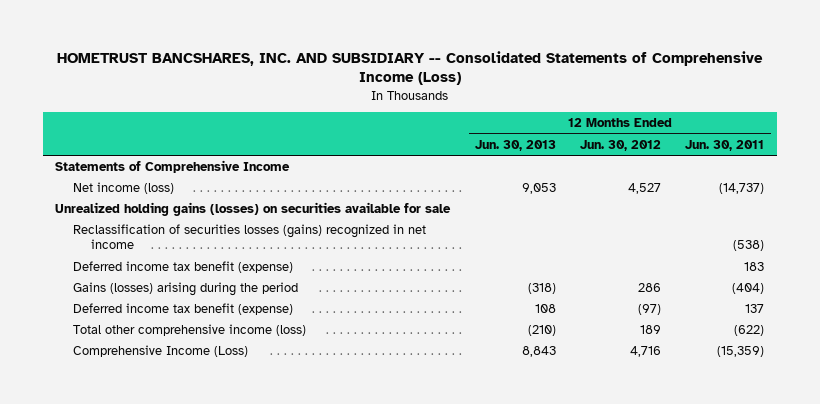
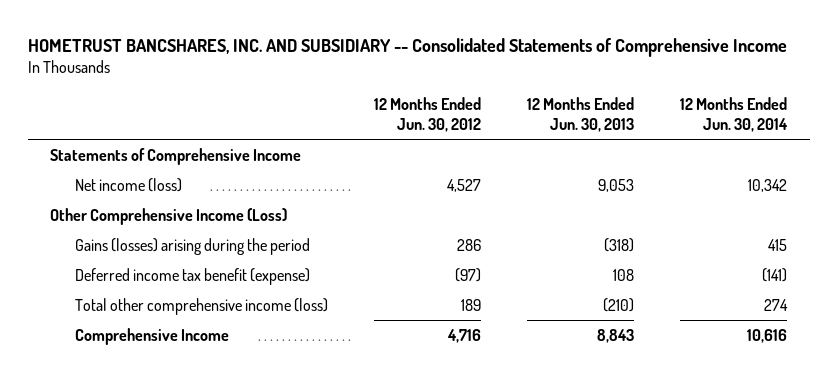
- HOMETRUST BANCSHARES, INC. AND SUBSIDIARY -- Consolidated Statements of Comprehensive Income (Loss)
+ HOMETRUST BANCSHARES, INC. AND SUBSIDIARY -- Consolidated Statements of Comprehensive Income
- | 12 Months Ended Jun. 30, 2013 | 12 Months Ended Jun. 30, 2012 | 12 Months Ended Jun. 30, 2011
+ | 12 Months Ended Jun. 30, 2012 | 12 Months Ended Jun. 30, 2013 | 12 Months Ended Jun. 30, 2014
- Unrealized holding gains (losses) on securities available for sale
- Reclassification of securities losses (gains) recognized in net income | | | (538)
- Deferred income tax benefit (expense) | | | 183
+ Other Comprehensive Income (Loss)
- Comprehensive Income (Loss) | 8,843 | 4,716 | (15,359)
+ Comprehensive Income | 4,716 | 8,843 | 10,616

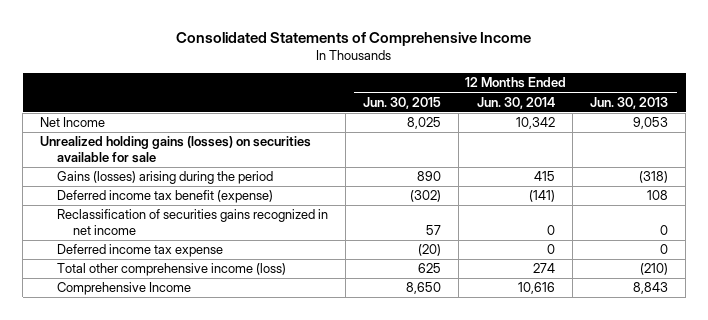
- HOMETRUST BANCSHARES, INC. AND SUBSIDIARY -- Consolidated Statements of Comprehensive Income
+ Consolidated Statements of Comprehensive Income
- | 12 Months Ended Jun. 30, 2012 | 12 Months Ended Jun. 30, 2013 | 12 Months Ended Jun. 30, 2014
+ | 12 Months Ended Jun. 30, 2015 | 12 Months Ended Jun. 30, 2014 | 12 Months Ended Jun. 30, 2013
- Statements of Comprehensive Income
- Net income (loss) | 4,527 | 9,053 | 10,342
- Other Comprehensive Income (Loss)
+ Net Income | 8,025 | 10,342 | 9,053
+ Unrealized holding gains (losses) on securities available for sale
+ Reclassification of securities gains recognized in net income | 57 | 0 | 0
+ Deferred income tax expense | (20) | 0 | 0

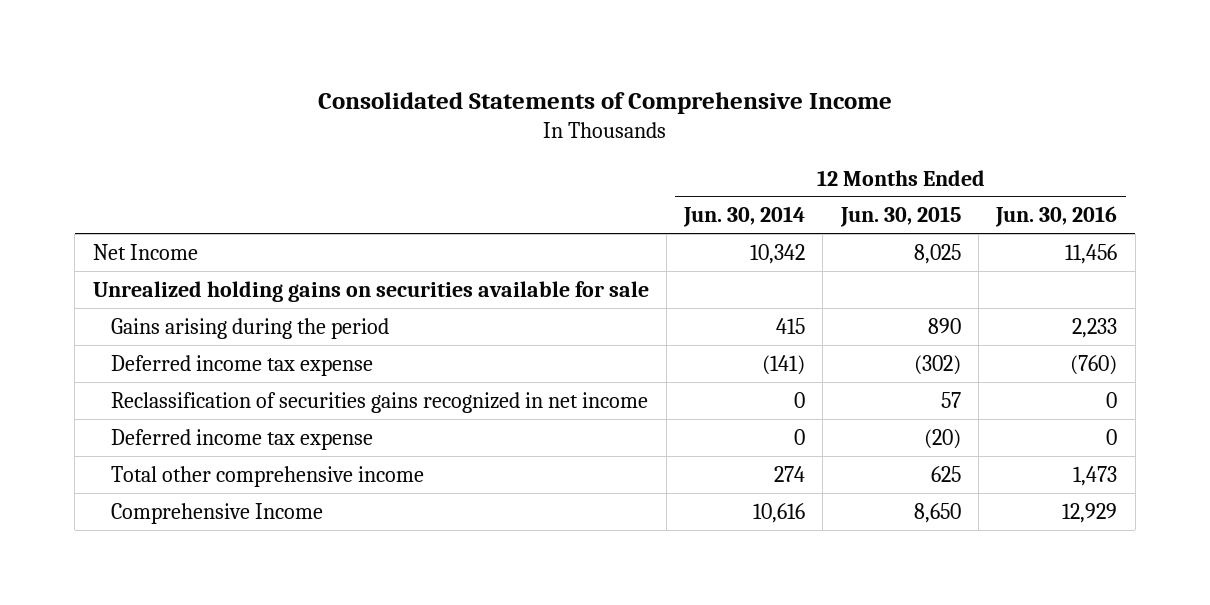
- | 12 Months Ended Jun. 30, 2015 | 12 Months Ended Jun. 30, 2014 | 12 Months Ended Jun. 30, 2013
+ | 12 Months Ended Jun. 30, 2014 | 12 Months Ended Jun. 30, 2015 | 12 Months Ended Jun. 30, 2016
- Unrealized holding gains (losses) on securities available for sale
- Gains (losses) arising during the period | 890 | 415 | (318)
- Deferred income tax benefit (expense) | (302) | (141) | 108
+ Unrealized holding gains on securities available for sale
+ Gains arising during the period | 415 | 890 | 2,233
+ Deferred income tax expense | (141) | (302) | (760)
- Total other comprehensive income (loss) | 625 | 274 | (210)
+ Total other comprehensive income | 274 | 625 | 1,473

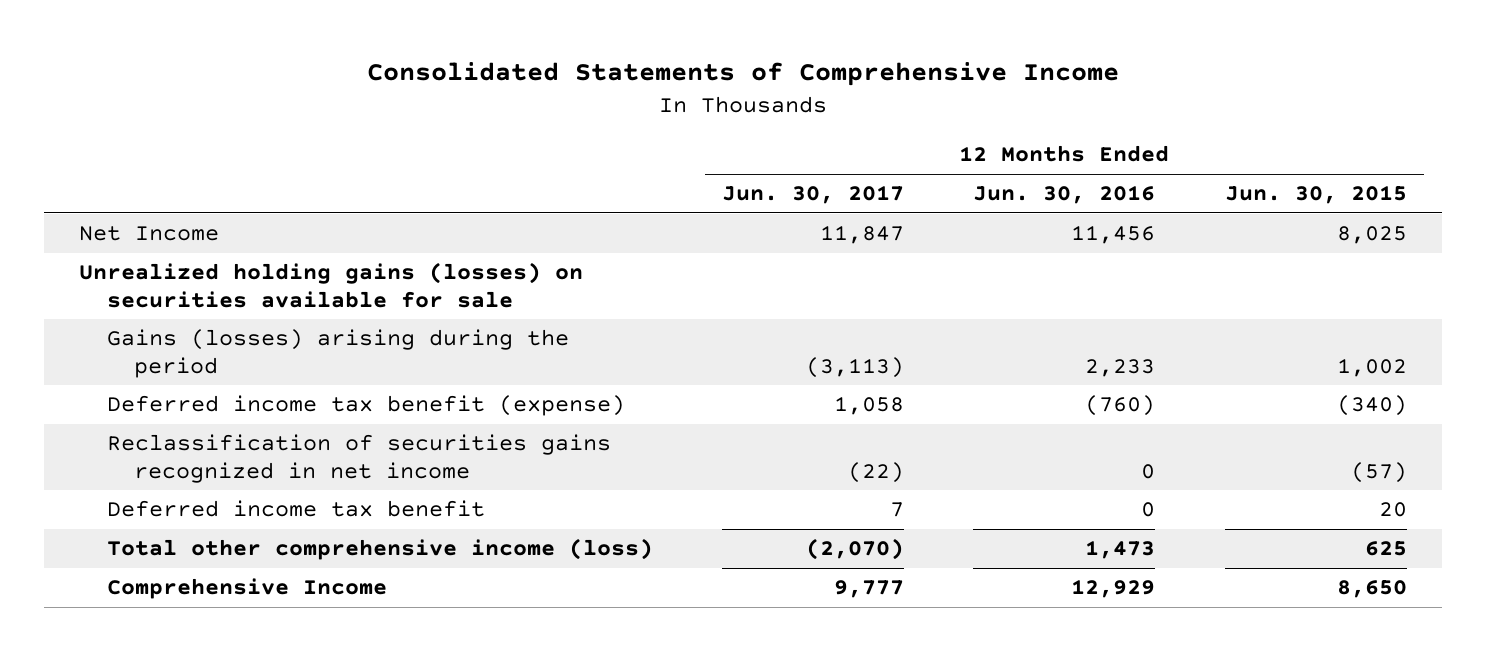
- | 12 Months Ended Jun. 30, 2014 | 12 Months Ended Jun. 30, 2015 | 12 Months Ended Jun. 30, 2016
+ | 12 Months Ended Jun. 30, 2017 | 12 Months Ended Jun. 30, 2016 | 12 Months Ended Jun. 30, 2015
- Unrealized holding gains on securities available for sale
- Gains arising during the period | 415 | 890 | 2,233
- Deferred income tax expense | (141) | (302) | (760)
- Reclassification of securities gains recognized in net income | 0 | 57 | 0
- Deferred income tax expense | 0 | (20) | 0
- Total other comprehensive income | 274 | 625 | 1,473
+ Unrealized holding gains (losses) on securities available for sale
+ Gains (losses) arising during the period | (3,113) | 2,233 | 1,002
+ Deferred income tax benefit (expense) | 1,058 | (760) | (340)
+ Reclassification of securities gains recognized in net income | (22) | 0 | (57)
+ Deferred income tax benefit | 7 | 0 | 20
+ Total other comprehensive income (loss) | (2,070) | 1,473 | 625

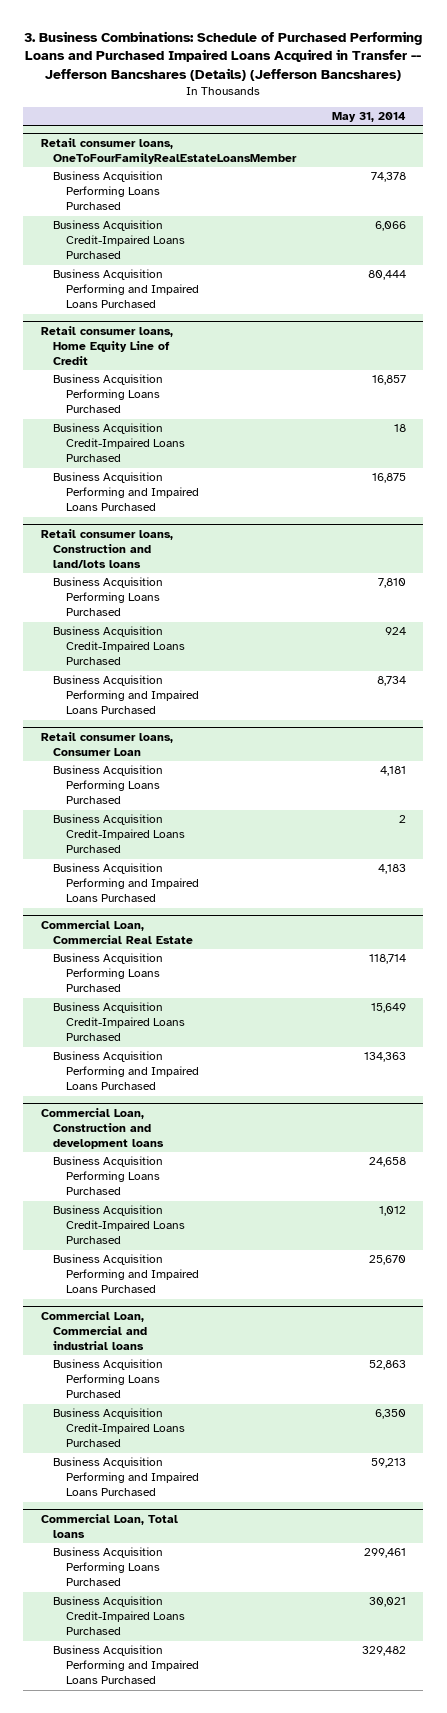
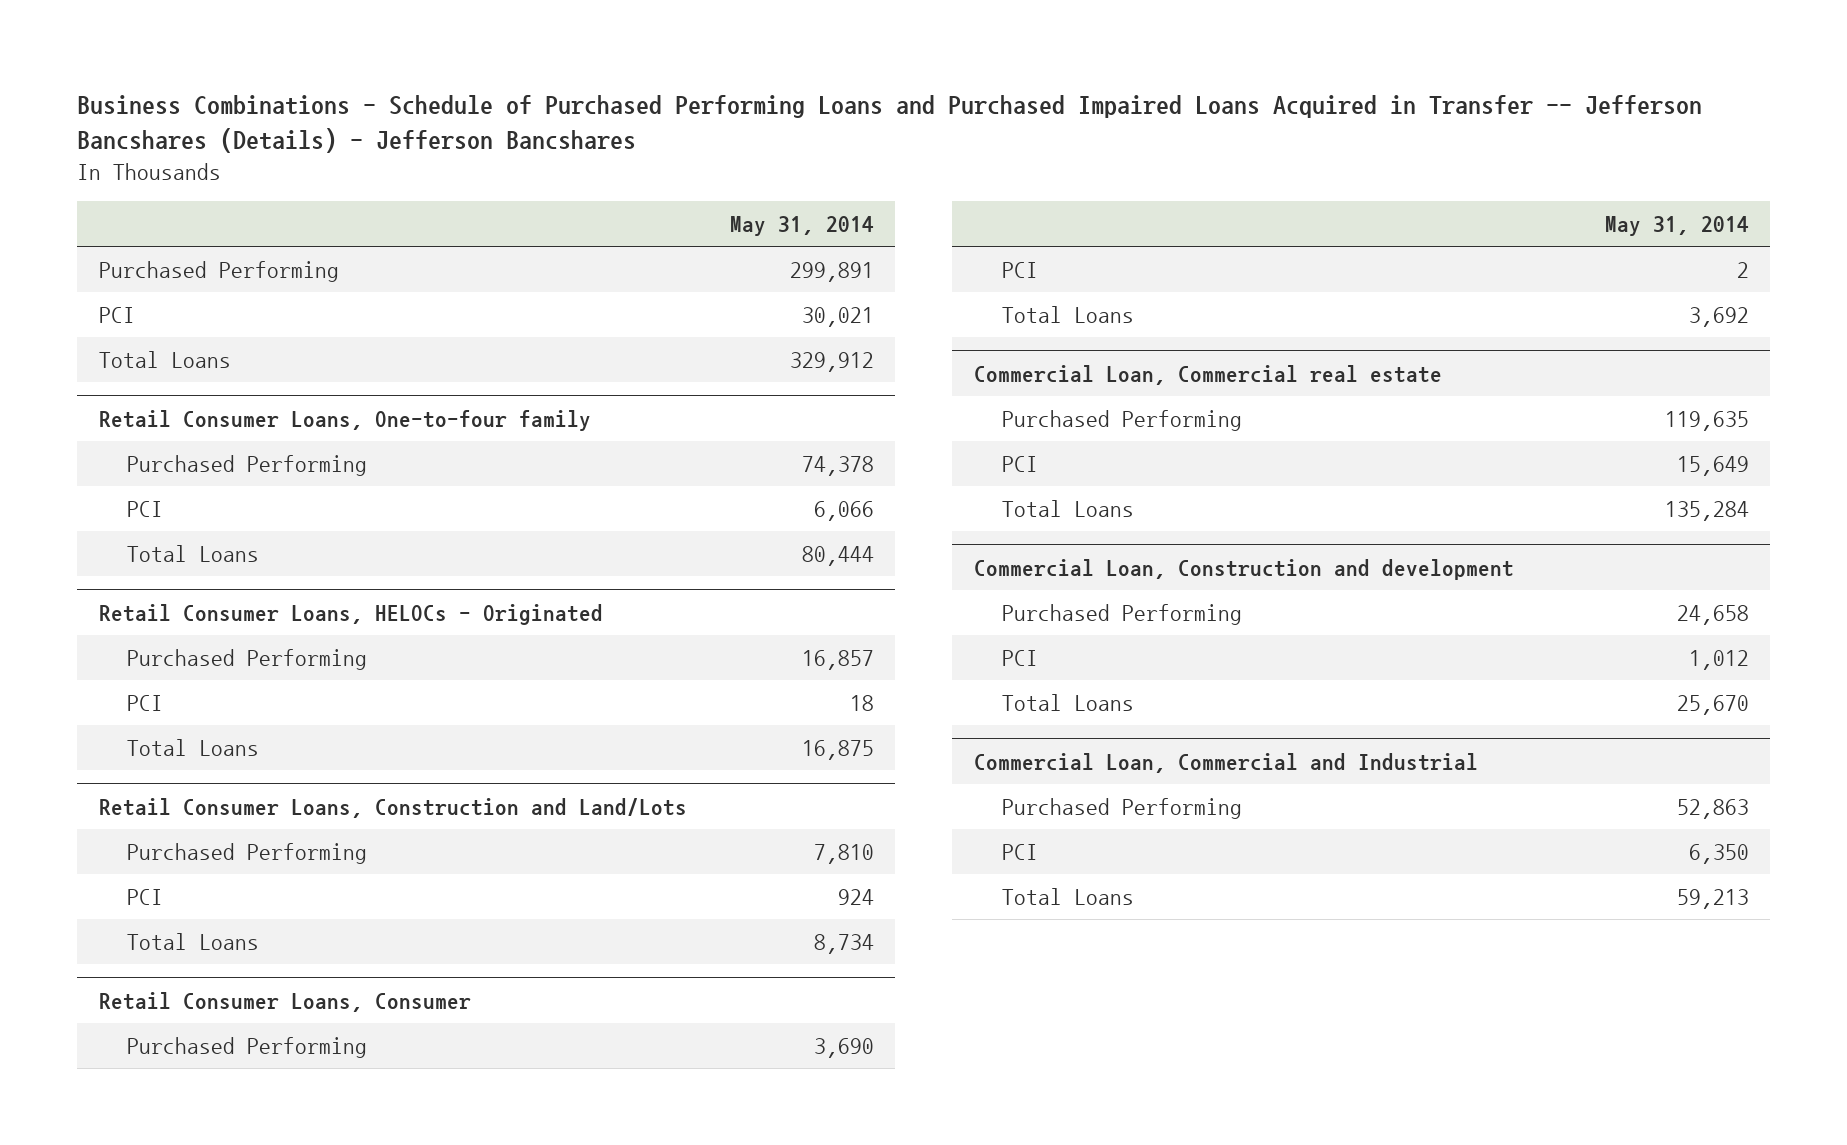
- 3. Business Combinations: Schedule of Purchased Performing Loans and Purchased Impaired Loans Acquired in Transfer -- Jefferson Bancshares (Details) (Jefferson Bancshares)
+ Business Combinations - Schedule of Purchased Performing Loans and Purchased Impaired Loans Acquired in Transfer -- Jefferson Bancshares (Details) - Jefferson Bancshares
- Retail consumer loans, OneToFourFamilyRealEstateLoansMember
- Business Acquisition Performing Loans Purchased | 74,378
- Business Acquisition Credit-Impaired Loans Purchased | 6,066
- Business Acquisition Performing and Impaired Loans Purchased | 80,444
- Retail consumer loans, Home Equity Line of Credit
- Business Acquisition Performing Loans Purchased | 16,857
- Business Acquisition Credit-Impaired Loans Purchased | 18
- Business Acquisition Performing and Impaired Loans Purchased | 16,875
- Retail consumer loans, Construction and land/lots loans
- Business Acquisition Performing Loans Purchased | 7,810
- Business Acquisition Credit-Impaired Loans Purchased | 924
- Business Acquisition Performing and Impaired Loans Purchased | 8,734
- Retail consumer loans, Consumer Loan
- Business Acquisition Performing Loans Purchased | 4,181
- Business Acquisition Credit-Impaired Loans Purchased | 2
- Business Acquisition Performing and Impaired Loans Purchased | 4,183
- Commercial Loan, Commercial Real Estate
- Business Acquisition Performing Loans Purchased | 118,714
- Business Acquisition Credit-Impaired Loans Purchased | 15,649
- Business Acquisition Performing and Impaired Loans Purchased | 134,363
- Commercial Loan, Construction and development loans
- Business Acquisition Performing Loans Purchased | 24,658
- Business Acquisition Credit-Impaired Loans Purchased | 1,012
- Business Acquisition Performing and Impaired Loans Purchased | 25,670
- Commercial Loan, Commercial and industrial loans
- Business Acquisition Performing Loans Purchased | 52,863
- Business Acquisition Credit-Impaired Loans Purchased | 6,350
- Business Acquisition Performing and Impaired Loans Purchased | 59,213
- Commercial Loan, Total loans
- Business Acquisition Performing Loans Purchased | 299,461
- Business Acquisition Credit-Impaired Loans Purchased | 30,021
- Business Acquisition Performing and Impaired Loans Purchased | 329,482
+ Purchased Performing | 299,891
+ PCI | 30,021
+ Total Loans | 329,912
+ Retail Consumer Loans, One-to-four family
+ Purchased Performing | 74,378
+ PCI | 6,066
+ Total Loans | 80,444
+ Retail Consumer Loans, HELOCs - Originated
+ Purchased Performing | 16,857
+ PCI | 18
+ Total Loans | 16,875
+ Retail Consumer Loans, Construction and Land/Lots
+ Purchased Performing | 7,810
+ PCI | 924
+ Total Loans | 8,734
+ Retail Consumer Loans, Consumer
+ Purchased Performing | 3,690
+ PCI | 2
+ Total Loans | 3,692
+ Commercial Loan, Commercial real estate
+ Purchased Performing | 119,635
+ PCI | 15,649
+ Total Loans | 135,284
+ Commercial Loan, Construction and development
+ Purchased Performing | 24,658
+ PCI | 1,012
+ Total Loans | 25,670
+ Commercial Loan, Commercial and Industrial
+ Purchased Performing | 52,863
+ PCI | 6,350
+ Total Loans | 59,213

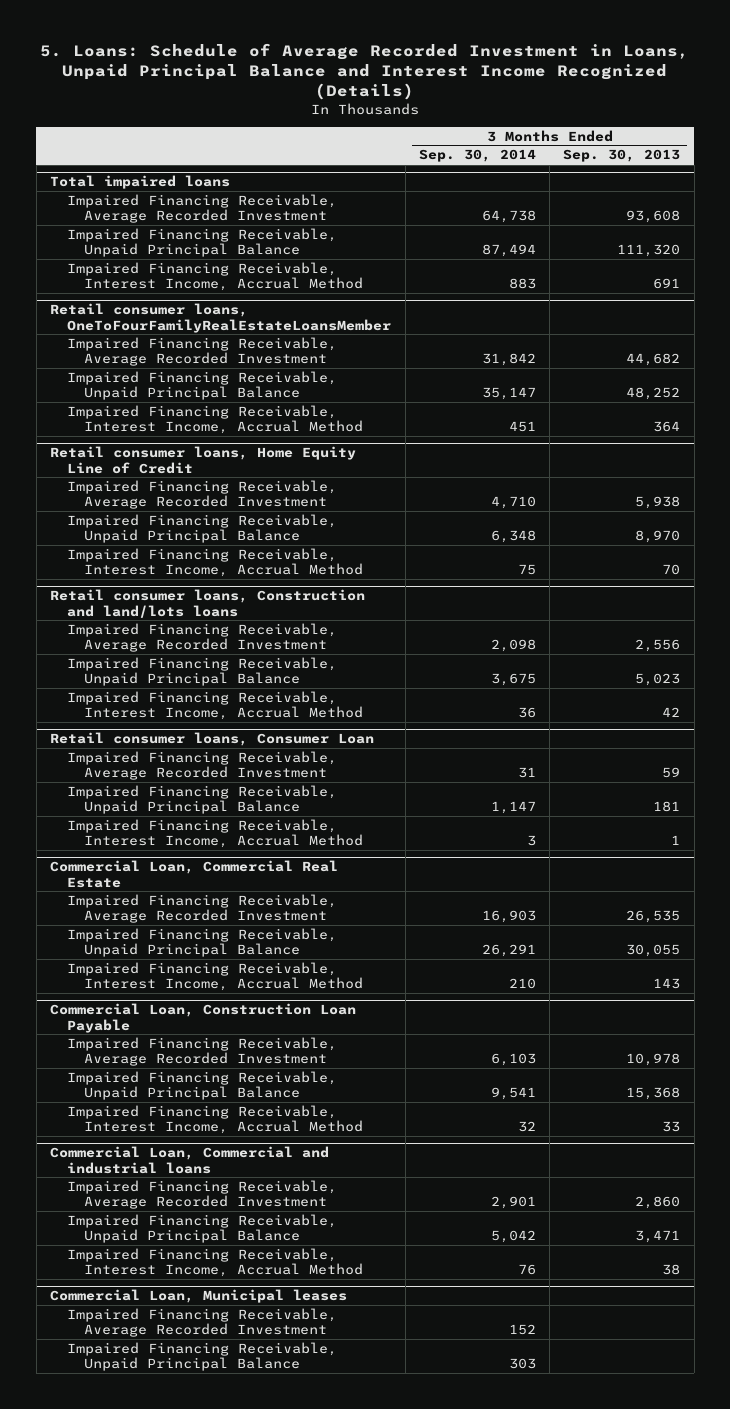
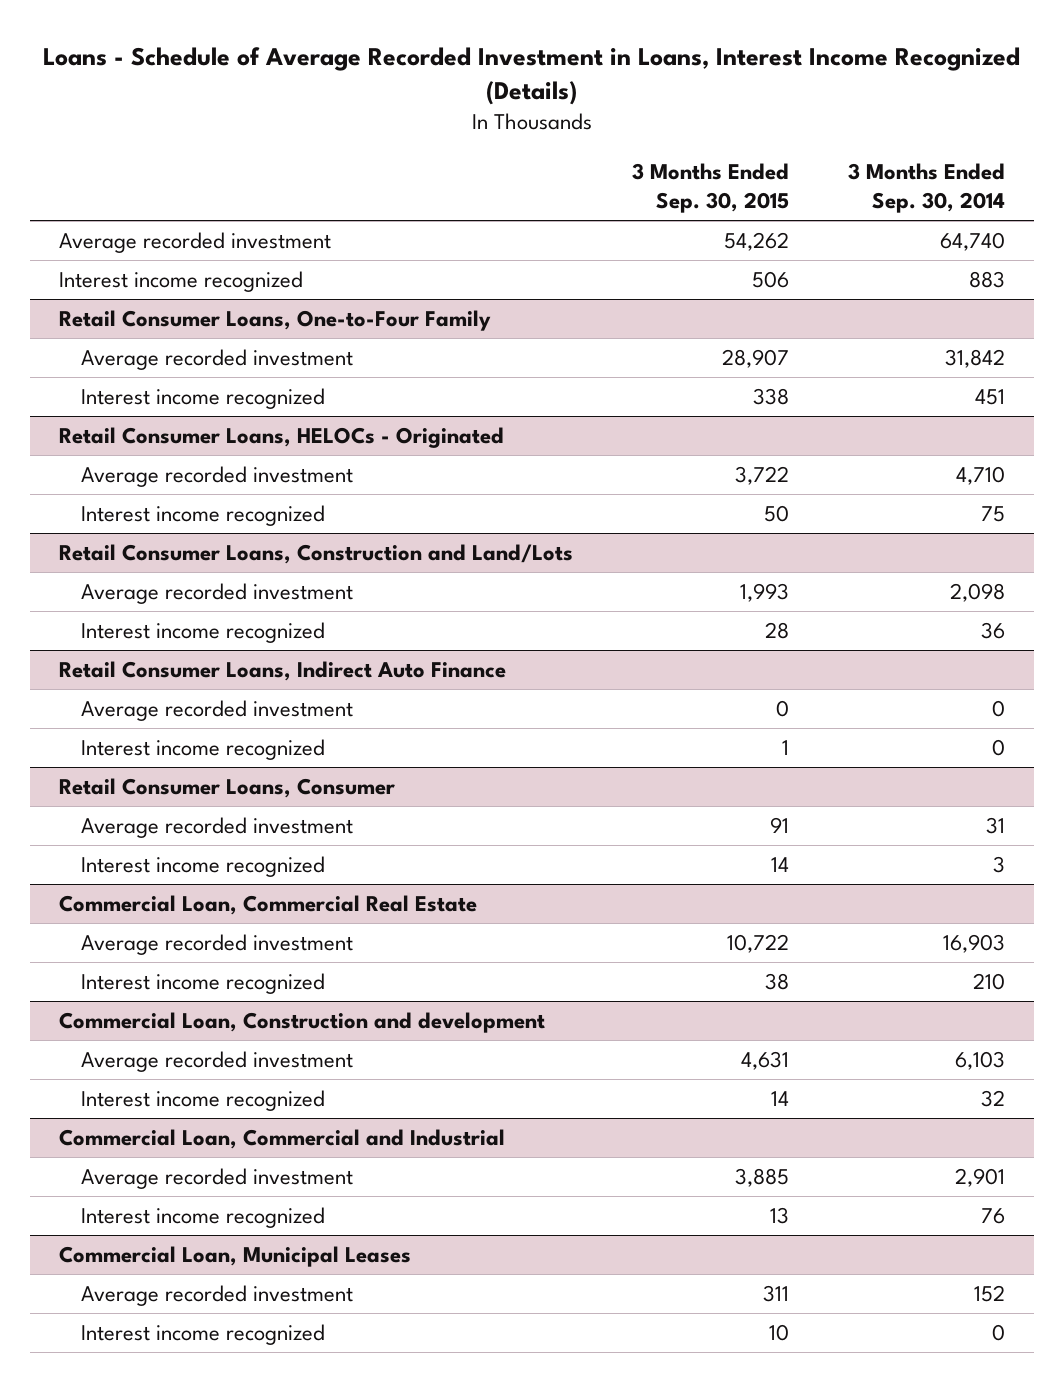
- 5. Loans: Schedule of Average Recorded Investment in Loans, Unpaid Principal Balance and Interest Income Recognized (Details)
+ Loans - Schedule of Average Recorded Investment in Loans, Interest Income Recognized (Details)
- | 3 Months Ended Sep. 30, 2014 | 3 Months Ended Sep. 30, 2013
+ | 3 Months Ended Sep. 30, 2015 | 3 Months Ended Sep. 30, 2014
- Total impaired loans
- Impaired Financing Receivable, Average Recorded Investment | 64,738 | 93,608
- Impaired Financing Receivable, Unpaid Principal Balance | 87,494 | 111,320
- Impaired Financing Receivable, Interest Income, Accrual Method | 883 | 691
- Retail consumer loans, OneToFourFamilyRealEstateLoansMember
- Impaired Financing Receivable, Average Recorded Investment | 31,842 | 44,682
- Impaired Financing Receivable, Unpaid Principal Balance | 35,147 | 48,252
- Impaired Financing Receivable, Interest Income, Accrual Method | 451 | 364
- Retail consumer loans, Home Equity Line of Credit
- Impaired Financing Receivable, Average Recorded Investment | 4,710 | 5,938
- Impaired Financing Receivable, Unpaid Principal Balance | 6,348 | 8,970
- Impaired Financing Receivable, Interest Income, Accrual Method | 75 | 70
- Retail consumer loans, Construction and land/lots loans
- Impaired Financing Receivable, Average Recorded Investment | 2,098 | 2,556
- Impaired Financing Receivable, Unpaid Principal Balance | 3,675 | 5,023
- Impaired Financing Receivable, Interest Income, Accrual Method | 36 | 42
- Retail consumer loans, Consumer Loan
- Impaired Financing Receivable, Average Recorded Investment | 31 | 59
- Impaired Financing Receivable, Unpaid Principal Balance | 1,147 | 181
- Impaired Financing Receivable, Interest Income, Accrual Method | 3 | 1
+ Average recorded investment | 54,262 | 64,740
+ Interest income recognized | 506 | 883
+ Retail Consumer Loans, One-to-Four Family
+ Average recorded investment | 28,907 | 31,842
+ Interest income recognized | 338 | 451
+ Retail Consumer Loans, HELOCs - Originated
+ Average recorded investment | 3,722 | 4,710
+ Interest income recognized | 50 | 75
+ Retail Consumer Loans, Construction and Land/Lots
+ Average recorded investment | 1,993 | 2,098
+ Interest income recognized | 28 | 36
+ Retail Consumer Loans, Indirect Auto Finance
+ Average recorded investment | 0 | 0
+ Interest income recognized | 1 | 0
+ Retail Consumer Loans, Consumer
+ Average recorded investment | 91 | 31
+ Interest income recognized | 14 | 3
@ Commercial Loan, Commercial Real Estate
- Impaired Financing Receivable, Average Recorded Investment | 16,903 | 26,535
- Impaired Financing Receivable, Unpaid Principal Balance | 26,291 | 30,055
- Impaired Financing Receivable, Interest Income, Accrual Method | 210 | 143
- Commercial Loan, Construction Loan Payable
- Impaired Financing Receivable, Average Recorded Investment | 6,103 | 10,978
- Impaired Financing Receivable, Unpaid Principal Balance | 9,541 | 15,368
- Impaired Financing Receivable, Interest Income, Accrual Method | 32 | 33
- Commercial Loan, Commercial and industrial loans
- Impaired Financing Receivable, Average Recorded Investment | 2,901 | 2,860
- Impaired Financing Receivable, Unpaid Principal Balance | 5,042 | 3,471
- Impaired Financing Receivable, Interest Income, Accrual Method | 76 | 38
- Commercial Loan, Municipal leases
- Impaired Financing Receivable, Average Recorded Investment | 152 |
- Impaired Financing Receivable, Unpaid Principal Balance | 303 |
@ Commercial Loan, Commercial Real Estate
+ Average recorded investment | 10,722 | 16,903
+ Interest income recognized | 38 | 210
+ Commercial Loan, Construction and development
+ Average recorded investment | 4,631 | 6,103
+ Interest income recognized | 14 | 32
+ Commercial Loan, Commercial and Industrial
+ Average recorded investment | 3,885 | 2,901
+ Interest income recognized | 13 | 76
+ Commercial Loan, Municipal Leases
+ Average recorded investment | 311 | 152
+ Interest income recognized | 10 | 0

